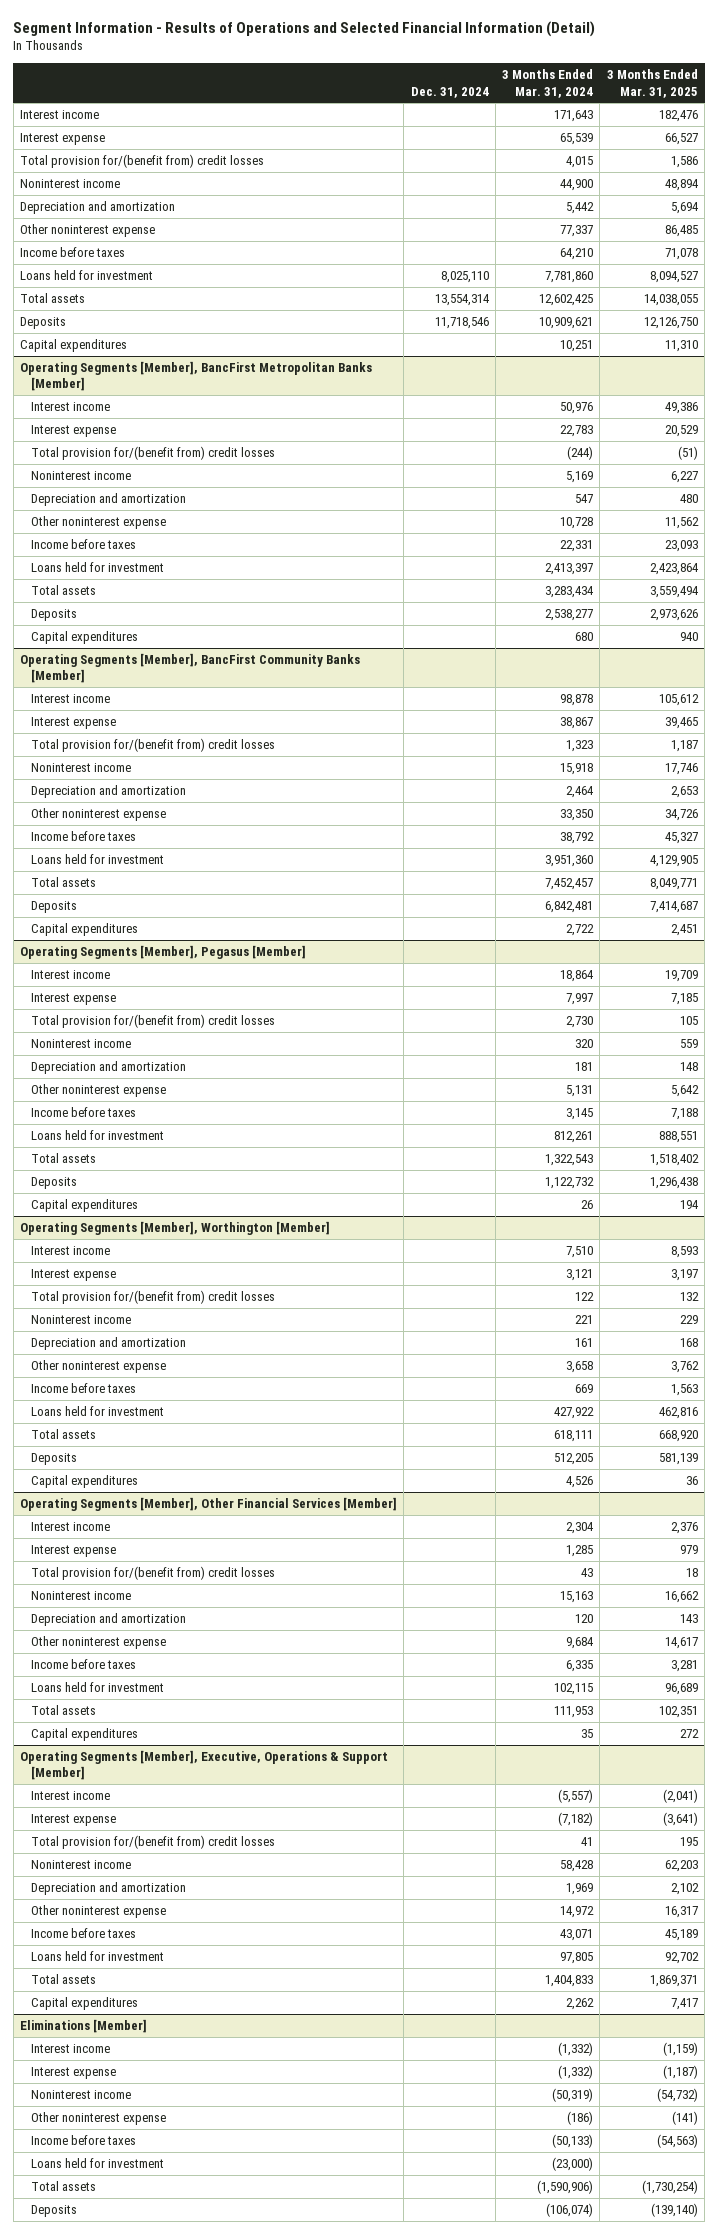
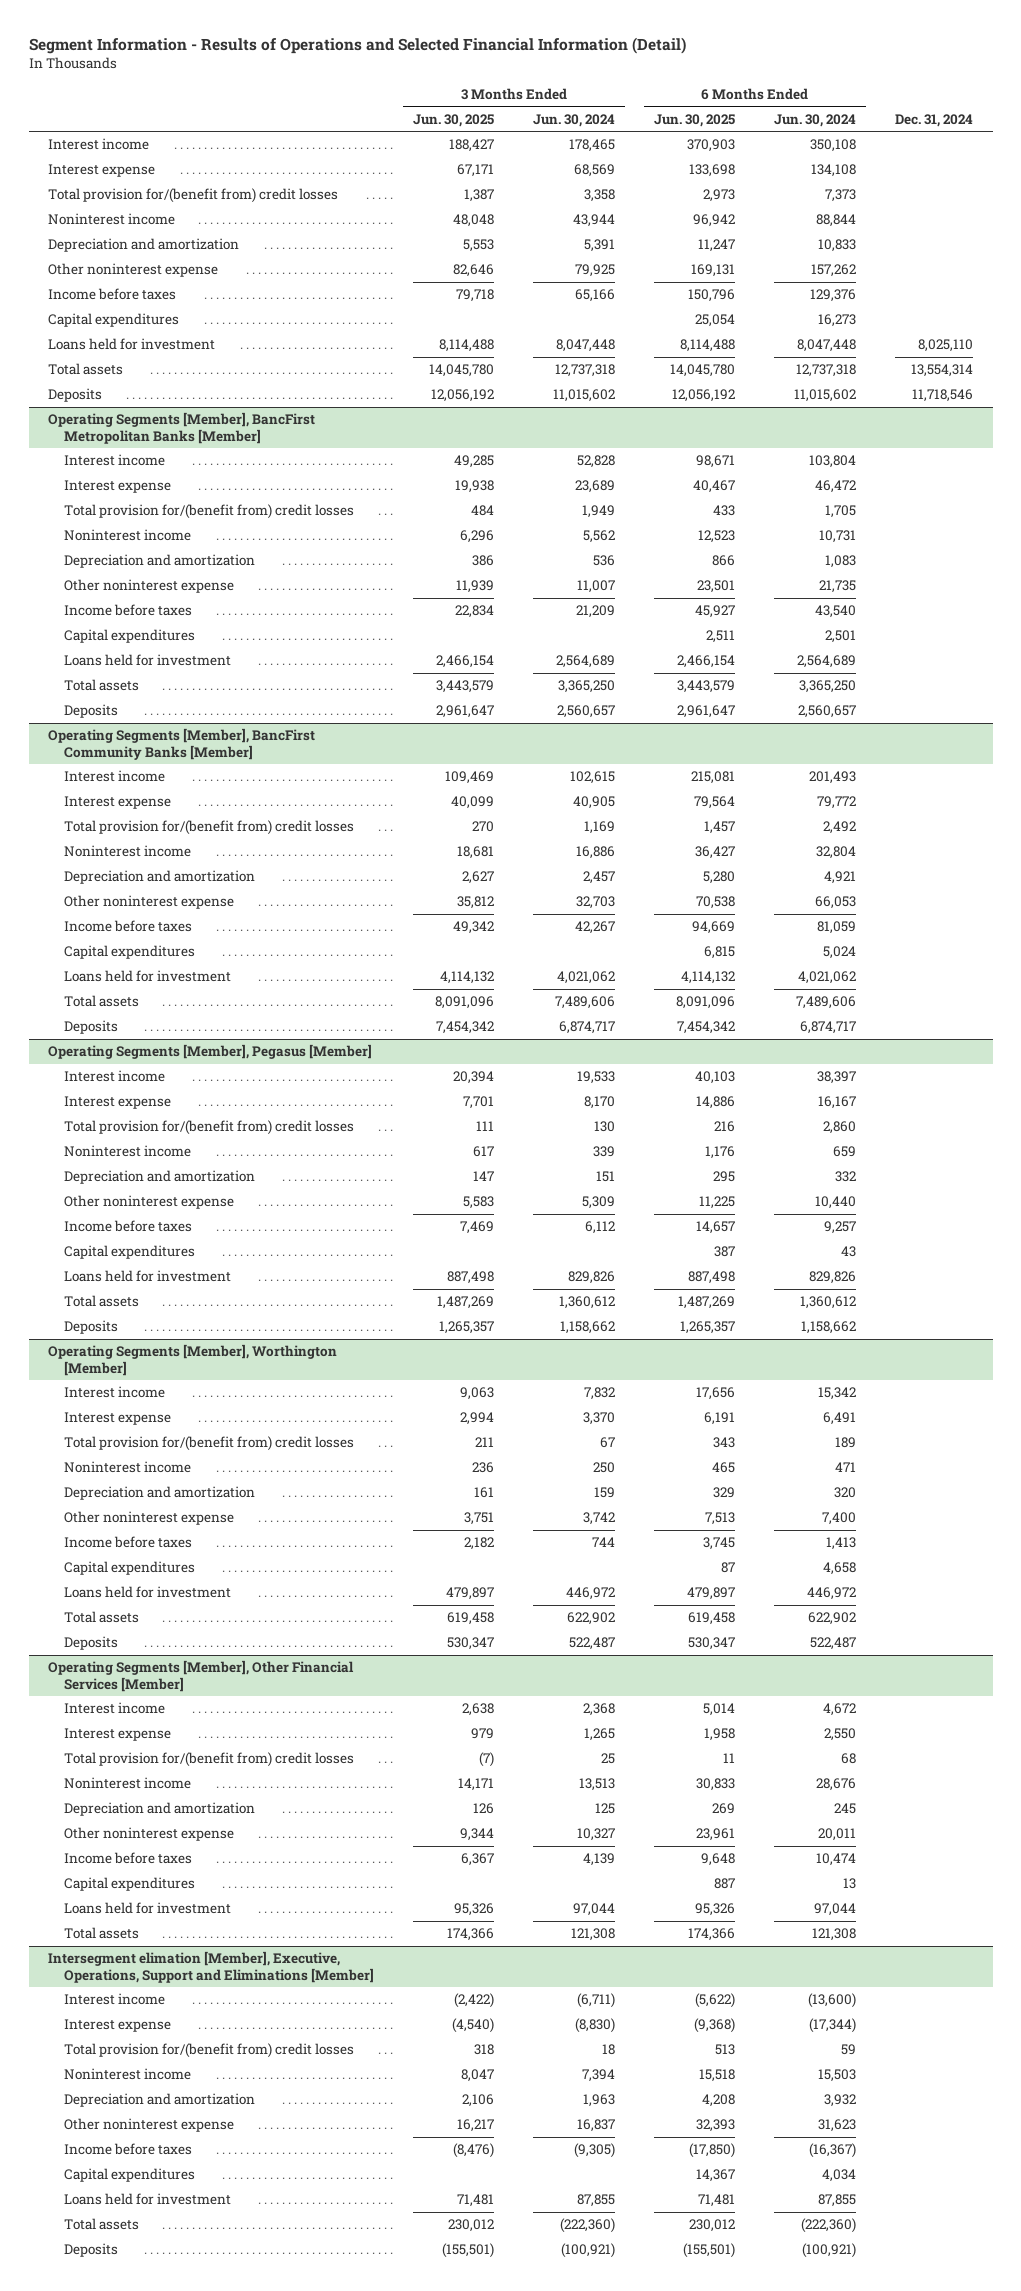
- | Dec. 31, 2024 | 3 Months Ended Mar. 31, 2024 | 3 Months Ended Mar. 31, 2025
+ | 3 Months Ended Jun. 30, 2025 | 3 Months Ended Jun. 30, 2024 | 6 Months Ended Jun. 30, 2025 | 6 Months Ended Jun. 30, 2024 | Dec. 31, 2024
moved up: Capital expenditures | | | 25,054 | 16,273 |
@ Operating Segments [Member], BancFirst Metropolitan Banks [Member]
moved up: Capital expenditures | | | 2,511 | 2,501 |
@ Operating Segments [Member], BancFirst Community Banks [Member]
moved up: Capital expenditures | | | 6,815 | 5,024 |
@ Operating Segments [Member], Pegasus [Member]
moved up: Capital expenditures | | | 387 | 43 |
@ Operating Segments [Member], Worthington [Member]
moved up: Capital expenditures | | | 87 | 4,658 |
@ Operating Segments [Member], Other Financial Services [Member]
moved up: Capital expenditures | | | 887 | 13 |
- Operating Segments [Member], Executive, Operations & Support [Member]
- Interest income | | (5,557) | (2,041)
- Interest expense | | (7,182) | (3,641)
- Total provision for/(benefit from) credit losses | | 41 | 195
- Noninterest income | | 58,428 | 62,203
- Depreciation and amortization | | 1,969 | 2,102
- Other noninterest expense | | 14,972 | 16,317
- Income before taxes | | 43,071 | 45,189
- Loans held for investment | | 97,805 | 92,702
- Total assets | | 1,404,833 | 1,869,371
- Capital expenditures | | 2,262 | 7,417
- Eliminations [Member]
+ Intersegment elimation [Member], Executive, Operations, Support and Eliminations [Member]
+ Total provision for/(benefit from) credit losses | 318 | 18 | 513 | 59 |
+ Depreciation and amortization | 2,106 | 1,963 | 4,208 | 3,932 |
+ Capital expenditures | | | 14,367 | 4,034 |

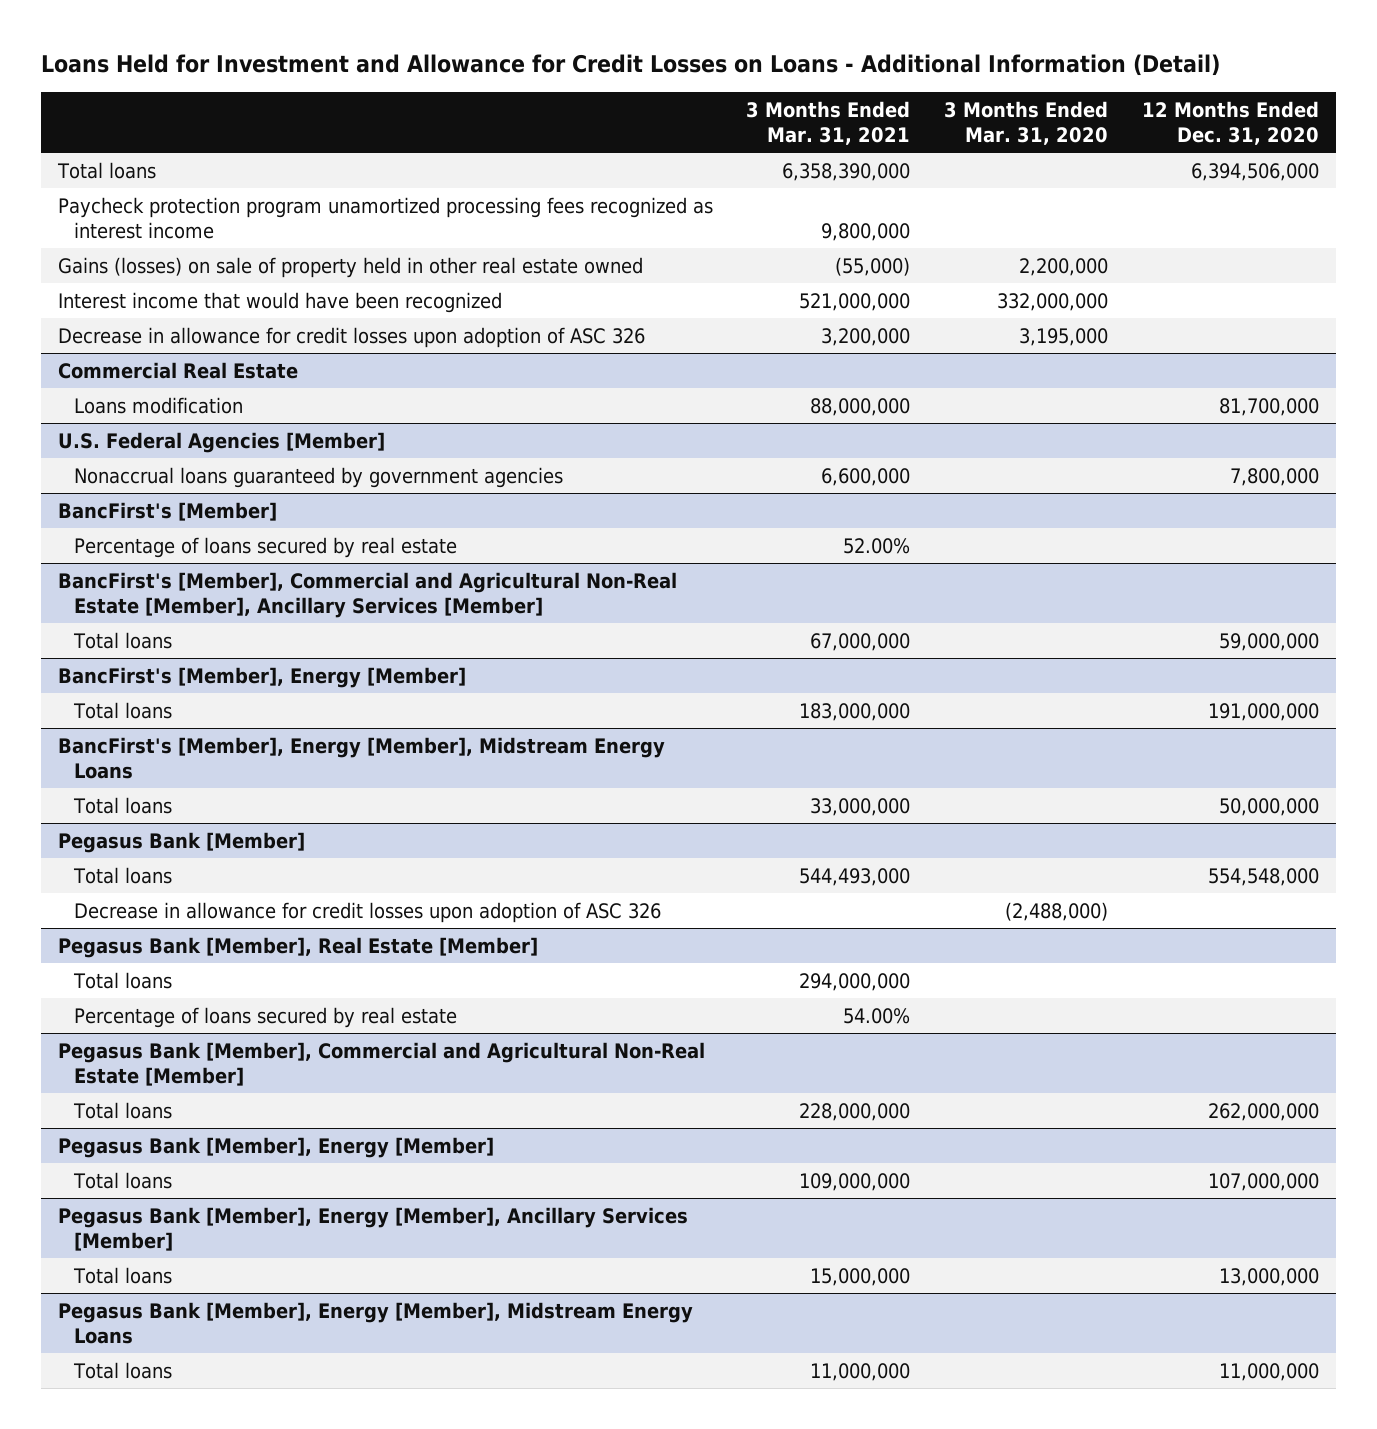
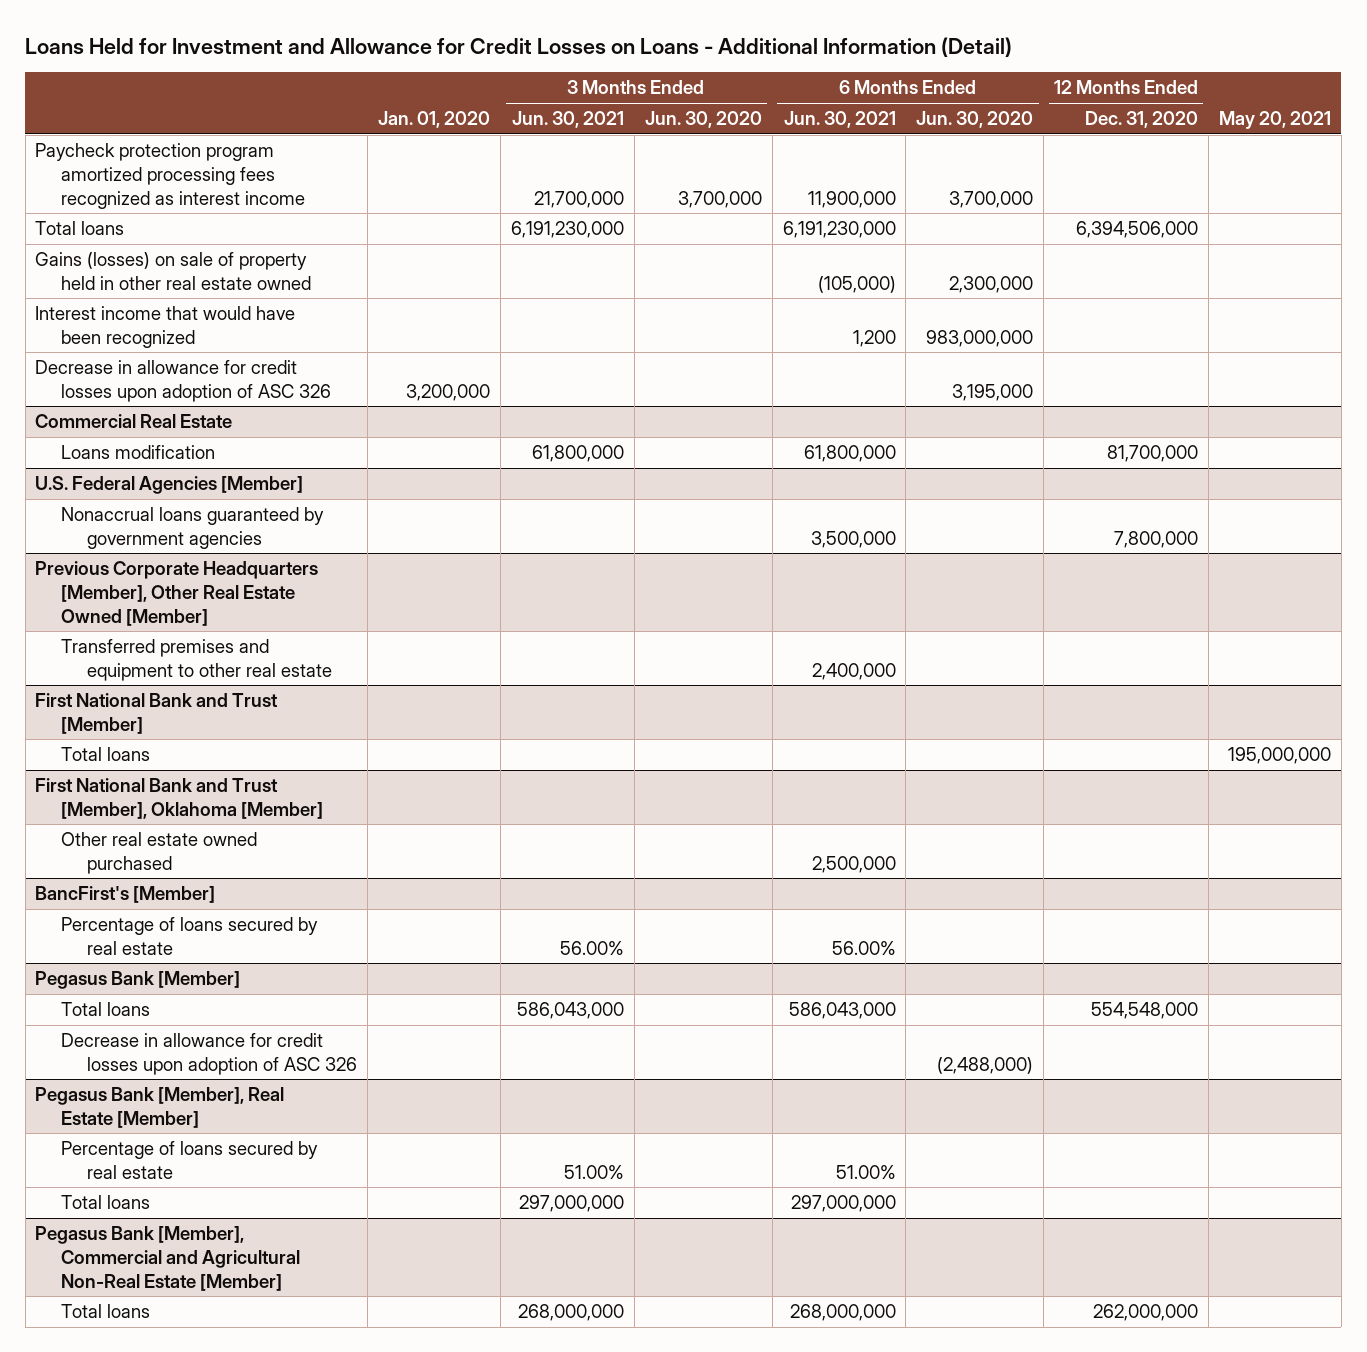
- | 3 Months Ended Mar. 31, 2021 | 3 Months Ended Mar. 31, 2020 | 12 Months Ended Dec. 31, 2020
+ | Jan. 01, 2020 | 3 Months Ended Jun. 30, 2021 | 3 Months Ended Jun. 30, 2020 | 6 Months Ended Jun. 30, 2021 | 6 Months Ended Jun. 30, 2020 | 12 Months Ended Dec. 31, 2020 | May 20, 2021
+ Paycheck protection program amortized processing fees recognized as interest income | | 21,700,000 | 3,700,000 | 11,900,000 | 3,700,000 | |
- Paycheck protection program unamortized processing fees recognized as interest income | 9,800,000 | |
+ Previous Corporate Headquarters [Member], Other Real Estate Owned [Member]
+ Transferred premises and equipment to other real estate | | | | 2,400,000 | | |
+ First National Bank and Trust [Member]
+ Total loans | | | | | | | 195,000,000
+ First National Bank and Trust [Member], Oklahoma [Member]
+ Other real estate owned purchased | | | | 2,500,000 | | |
- BancFirst's [Member], Commercial and Agricultural Non-Real Estate [Member], Ancillary Services [Member]
- Total loans | 67,000,000 | | 59,000,000
- BancFirst's [Member], Energy [Member]
- Total loans | 183,000,000 | | 191,000,000
- BancFirst's [Member], Energy [Member], Midstream Energy Loans
- Total loans | 33,000,000 | | 50,000,000
@ Pegasus Bank [Member], Real Estate [Member]
moved down: Total loans | | 297,000,000 | | 297,000,000 | | |
- Pegasus Bank [Member], Energy [Member]
- Total loans | 109,000,000 | | 107,000,000
- Pegasus Bank [Member], Energy [Member], Ancillary Services [Member]
- Total loans | 15,000,000 | | 13,000,000
- Pegasus Bank [Member], Energy [Member], Midstream Energy Loans
- Total loans | 11,000,000 | | 11,000,000

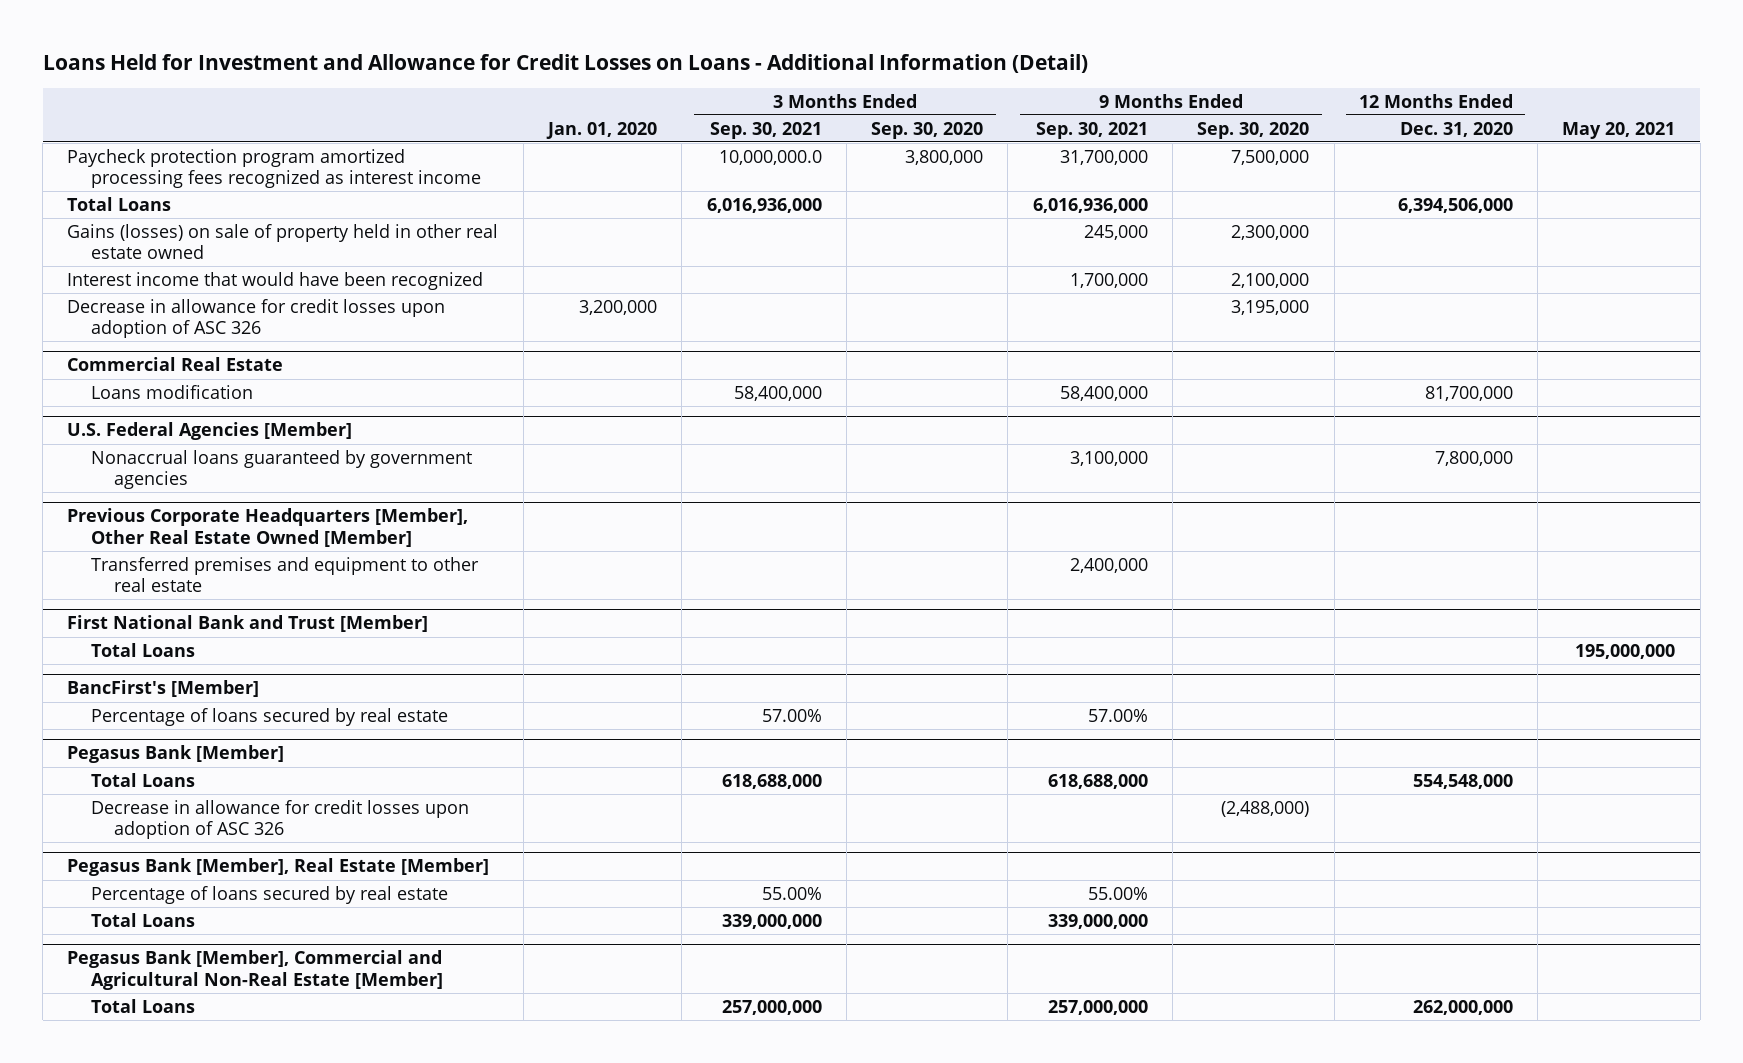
- | Jan. 01, 2020 | 3 Months Ended Jun. 30, 2021 | 3 Months Ended Jun. 30, 2020 | 6 Months Ended Jun. 30, 2021 | 6 Months Ended Jun. 30, 2020 | 12 Months Ended Dec. 31, 2020 | May 20, 2021
+ | Jan. 01, 2020 | 3 Months Ended Sep. 30, 2021 | 3 Months Ended Sep. 30, 2020 | 9 Months Ended Sep. 30, 2021 | 9 Months Ended Sep. 30, 2020 | 12 Months Ended Dec. 31, 2020 | May 20, 2021
- Total loans | | 6,191,230,000 | | 6,191,230,000 | | 6,394,506,000 |
+ Total Loans | | 6,016,936,000 | | 6,016,936,000 | | 6,394,506,000 |
@ First National Bank and Trust [Member]
- Total loans | | | | | | | 195,000,000
- First National Bank and Trust [Member], Oklahoma [Member]
- Other real estate owned purchased | | | | 2,500,000 | | |
@ First National Bank and Trust [Member]
+ Total Loans | | | | | | | 195,000,000
@ Pegasus Bank [Member]
- Total loans | | 586,043,000 | | 586,043,000 | | 554,548,000 |
+ Total Loans | | 618,688,000 | | 618,688,000 | | 554,548,000 |
@ Pegasus Bank [Member], Real Estate [Member]
- Total loans | | 297,000,000 | | 297,000,000 | | |
+ Total Loans | | 339,000,000 | | 339,000,000 | | |
@ Pegasus Bank [Member], Commercial and Agricultural Non-Real Estate [Member]
- Total loans | | 268,000,000 | | 268,000,000 | | 262,000,000 |
+ Total Loans | | 257,000,000 | | 257,000,000 | | 262,000,000 |

